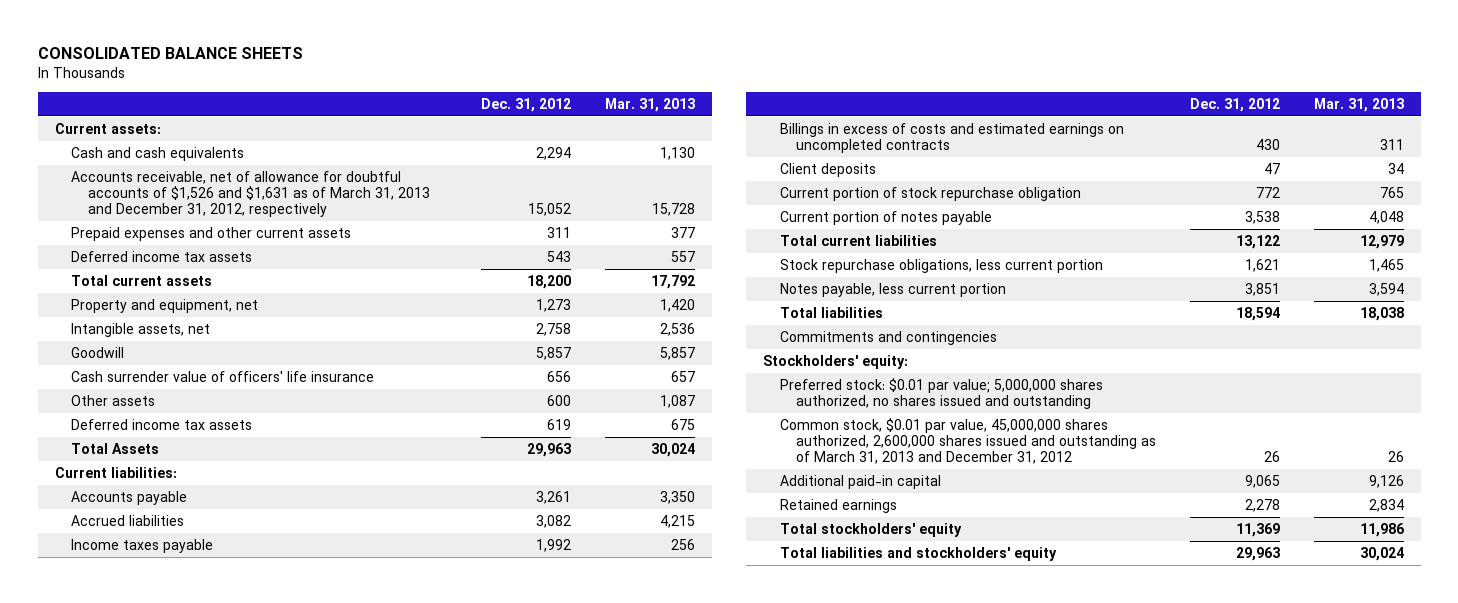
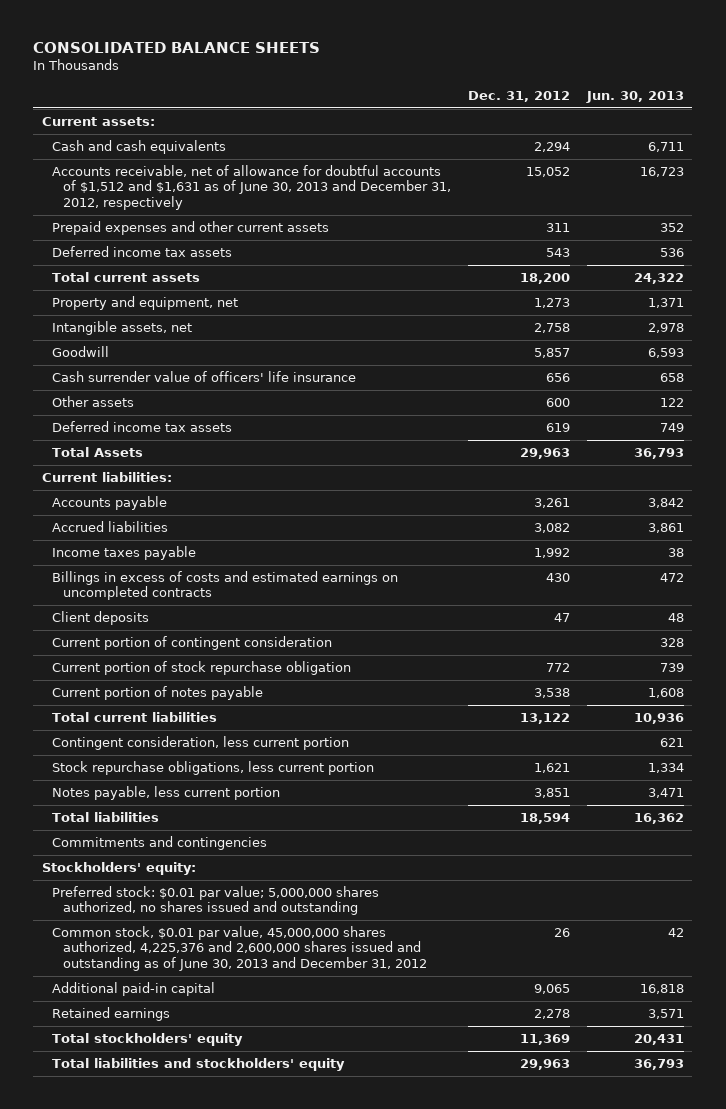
- | Dec. 31, 2012 | Mar. 31, 2013
+ | Dec. 31, 2012 | Jun. 30, 2013
- Accounts receivable, net of allowance for doubtful accounts of $1,526 and $1,631 as of March 31, 2013 and December 31, 2012, respectively | 15,052 | 15,728
+ Accounts receivable, net of allowance for doubtful accounts of $1,512 and $1,631 as of June 30, 2013 and December 31, 2012, respectively | 15,052 | 16,723
+ Current portion of contingent consideration | | 328
+ Contingent consideration, less current portion | | 621
- Common stock, $0.01 par value, 45,000,000 shares authorized, 2,600,000 shares issued and outstanding as of March 31, 2013 and December 31, 2012 | 26 | 26
+ Common stock, $0.01 par value, 45,000,000 shares authorized, 4,225,376 and 2,600,000 shares issued and outstanding as of June 30, 2013 and December 31, 2012 | 26 | 42

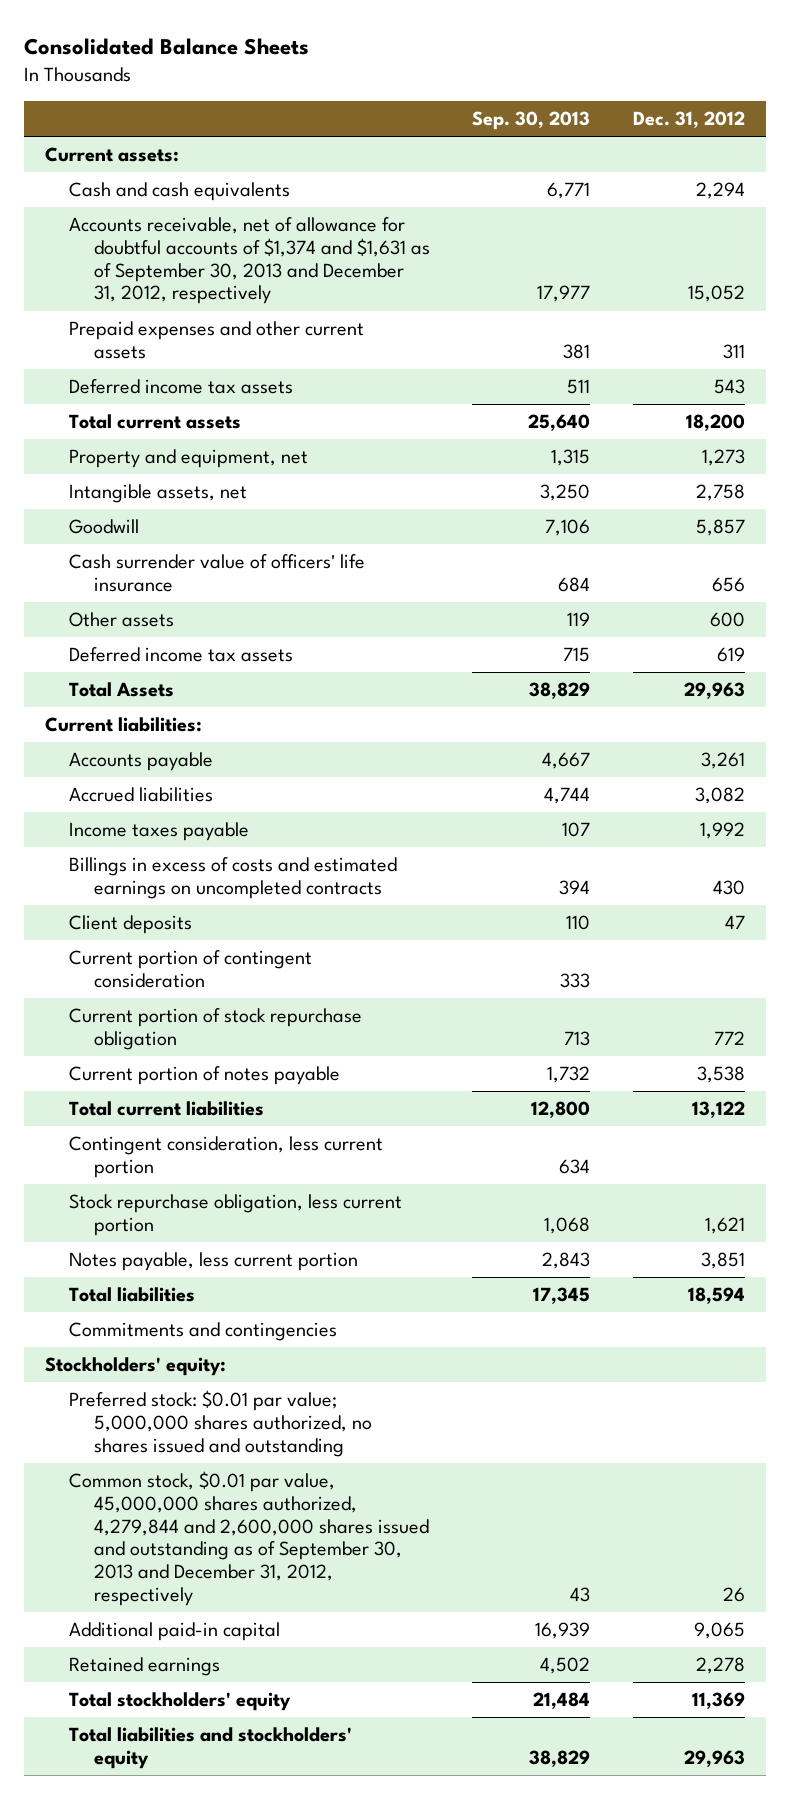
- CONSOLIDATED BALANCE SHEETS
+ Consolidated Balance Sheets
- | Dec. 31, 2012 | Jun. 30, 2013
+ | Sep. 30, 2013 | Dec. 31, 2012
- Accounts receivable, net of allowance for doubtful accounts of $1,512 and $1,631 as of June 30, 2013 and December 31, 2012, respectively | 15,052 | 16,723
+ Accounts receivable, net of allowance for doubtful accounts of $1,374 and $1,631 as of September 30, 2013 and December 31, 2012, respectively | 17,977 | 15,052
- Stock repurchase obligations, less current portion | 1,621 | 1,334
+ Stock repurchase obligation, less current portion | 1,068 | 1,621
- Common stock, $0.01 par value, 45,000,000 shares authorized, 4,225,376 and 2,600,000 shares issued and outstanding as of June 30, 2013 and December 31, 2012 | 26 | 42
+ Common stock, $0.01 par value, 45,000,000 shares authorized, 4,279,844 and 2,600,000 shares issued and outstanding as of September 30, 2013 and December 31, 2012, respectively | 43 | 26

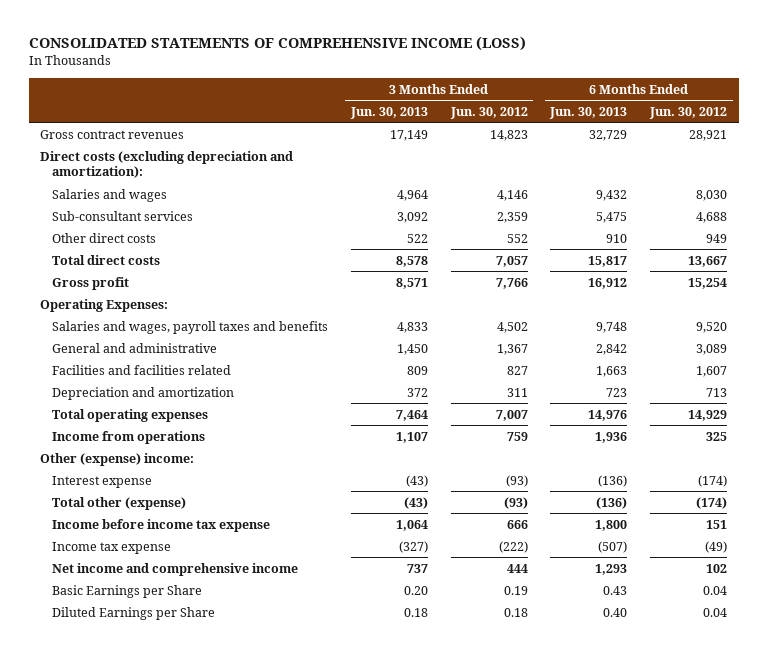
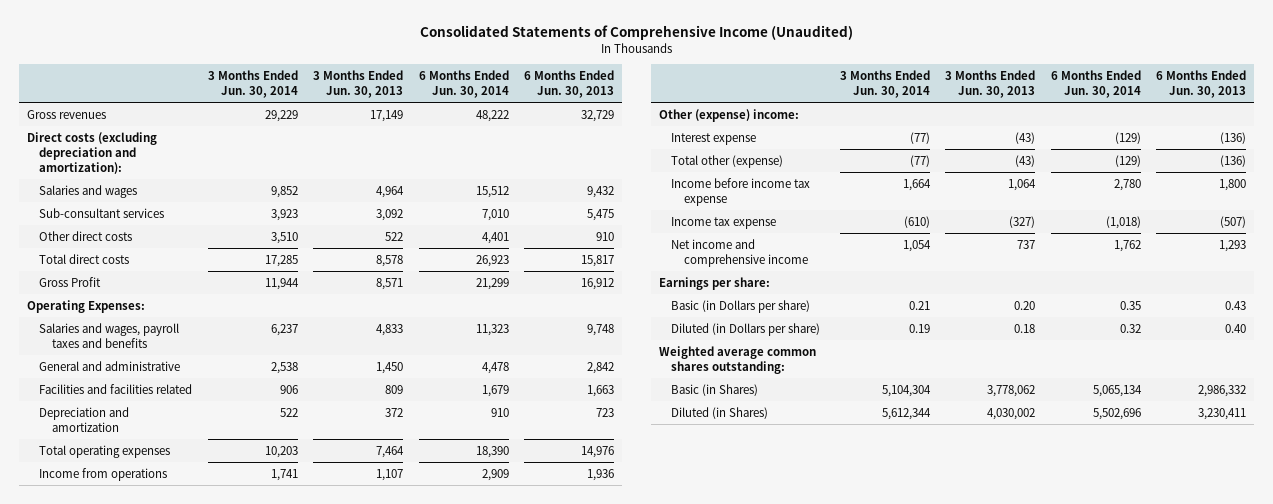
- CONSOLIDATED STATEMENTS OF COMPREHENSIVE INCOME (LOSS)
+ Consolidated Statements of Comprehensive Income (Unaudited)
- | 3 Months Ended Jun. 30, 2013 | 3 Months Ended Jun. 30, 2012 | 6 Months Ended Jun. 30, 2013 | 6 Months Ended Jun. 30, 2012
+ | 3 Months Ended Jun. 30, 2014 | 3 Months Ended Jun. 30, 2013 | 6 Months Ended Jun. 30, 2014 | 6 Months Ended Jun. 30, 2013
- Gross contract revenues | 17,149 | 14,823 | 32,729 | 28,921
+ Gross revenues | 29,229 | 17,149 | 48,222 | 32,729
- Gross profit | 8,571 | 7,766 | 16,912 | 15,254
+ Gross Profit | 11,944 | 8,571 | 21,299 | 16,912
- Basic Earnings per Share | 0.20 | 0.19 | 0.43 | 0.04
- Diluted Earnings per Share | 0.18 | 0.18 | 0.40 | 0.04
+ Earnings per share:
+ Basic (in Dollars per share) | 0.21 | 0.20 | 0.35 | 0.43
+ Diluted (in Dollars per share) | 0.19 | 0.18 | 0.32 | 0.40
+ Weighted average common shares outstanding:
+ Basic (in Shares) | 5,104,304 | 3,778,062 | 5,065,134 | 2,986,332
+ Diluted (in Shares) | 5,612,344 | 4,030,002 | 5,502,696 | 3,230,411

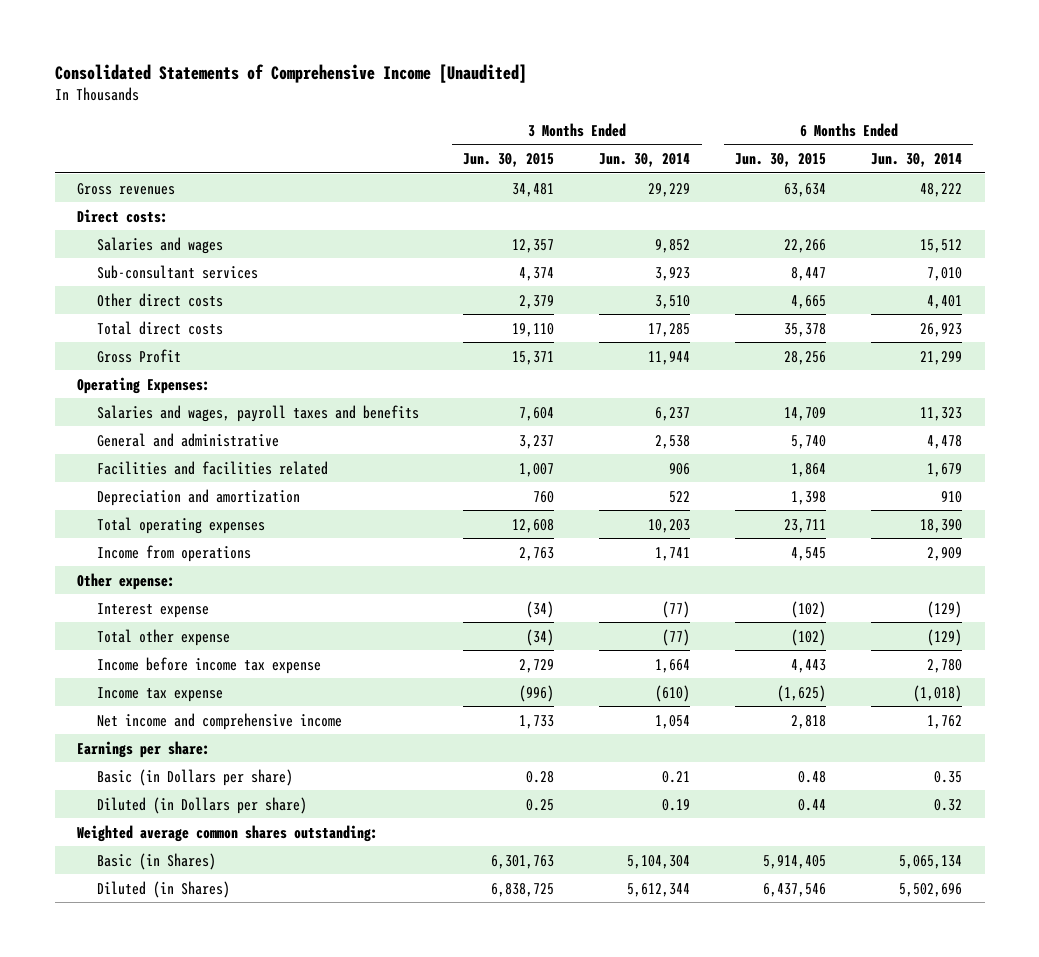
- Consolidated Statements of Comprehensive Income (Unaudited)
+ Consolidated Statements of Comprehensive Income [Unaudited]
- | 3 Months Ended Jun. 30, 2014 | 3 Months Ended Jun. 30, 2013 | 6 Months Ended Jun. 30, 2014 | 6 Months Ended Jun. 30, 2013
+ | 3 Months Ended Jun. 30, 2015 | 3 Months Ended Jun. 30, 2014 | 6 Months Ended Jun. 30, 2015 | 6 Months Ended Jun. 30, 2014
- Direct costs (excluding depreciation and amortization):
+ Direct costs:
- Other (expense) income:
+ Other expense:
- Total other (expense) | (77) | (43) | (129) | (136)
+ Total other expense | (34) | (77) | (102) | (129)

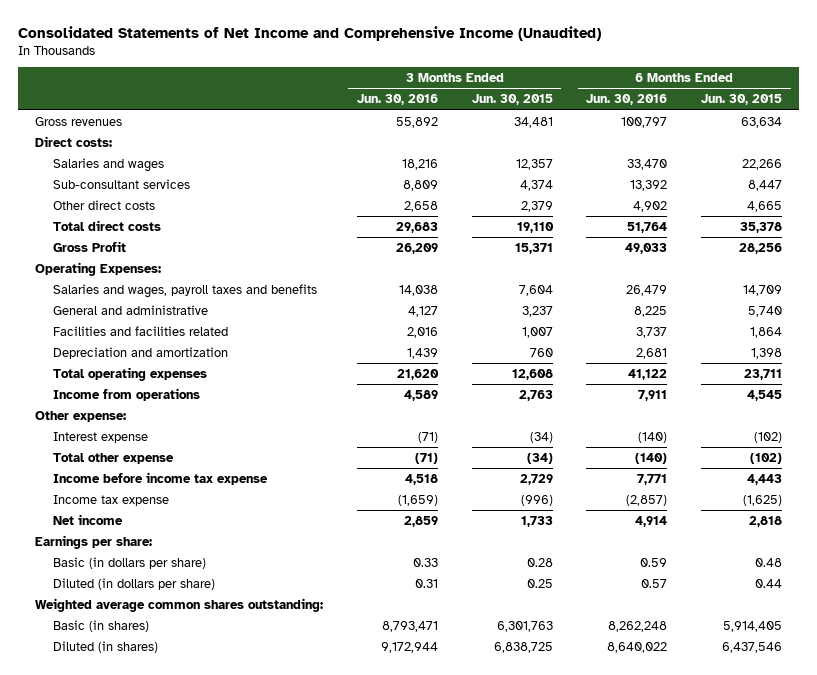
- Consolidated Statements of Comprehensive Income [Unaudited]
+ Consolidated Statements of Net Income and Comprehensive Income (Unaudited)
- | 3 Months Ended Jun. 30, 2015 | 3 Months Ended Jun. 30, 2014 | 6 Months Ended Jun. 30, 2015 | 6 Months Ended Jun. 30, 2014
+ | 3 Months Ended Jun. 30, 2016 | 3 Months Ended Jun. 30, 2015 | 6 Months Ended Jun. 30, 2016 | 6 Months Ended Jun. 30, 2015
- Net income and comprehensive income | 1,733 | 1,054 | 2,818 | 1,762
+ Net income | 2,859 | 1,733 | 4,914 | 2,818
- Basic (in Dollars per share) | 0.28 | 0.21 | 0.48 | 0.35
- Diluted (in Dollars per share) | 0.25 | 0.19 | 0.44 | 0.32
+ Basic (in dollars per share) | 0.33 | 0.28 | 0.59 | 0.48
+ Diluted (in dollars per share) | 0.31 | 0.25 | 0.57 | 0.44
- Basic (in Shares) | 6,301,763 | 5,104,304 | 5,914,405 | 5,065,134
- Diluted (in Shares) | 6,838,725 | 5,612,344 | 6,437,546 | 5,502,696
+ Basic (in shares) | 8,793,471 | 6,301,763 | 8,262,248 | 5,914,405
+ Diluted (in shares) | 9,172,944 | 6,838,725 | 8,640,022 | 6,437,546

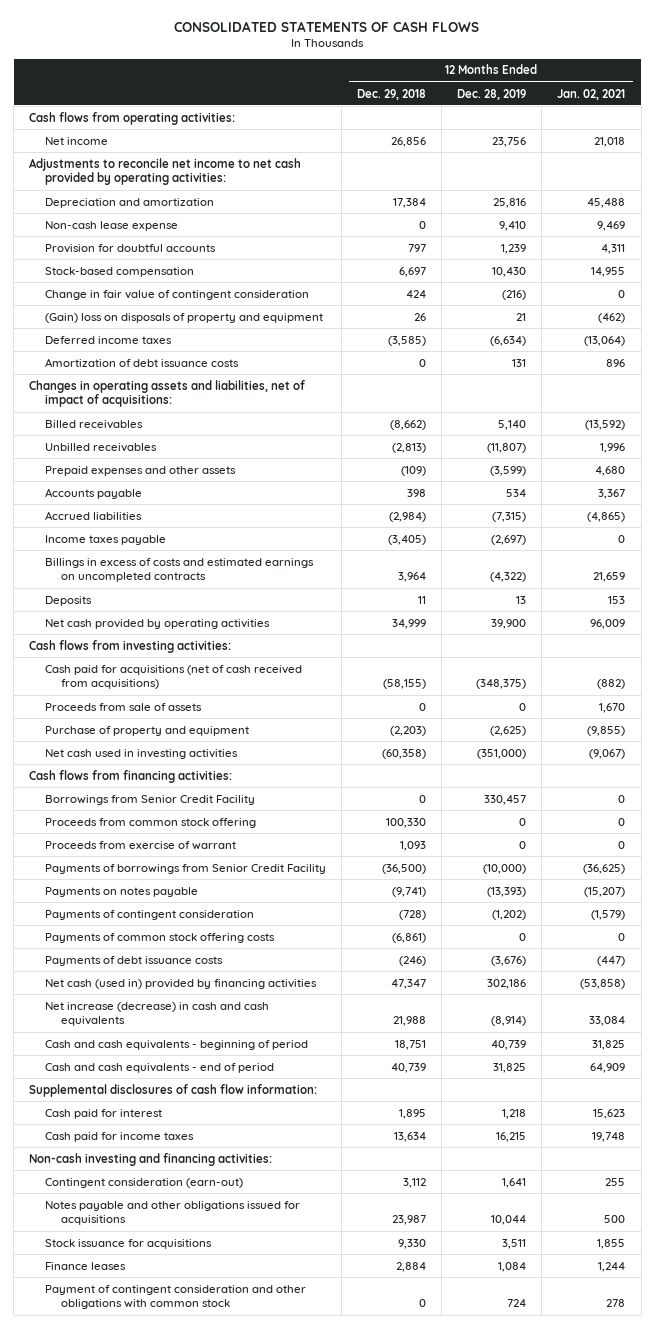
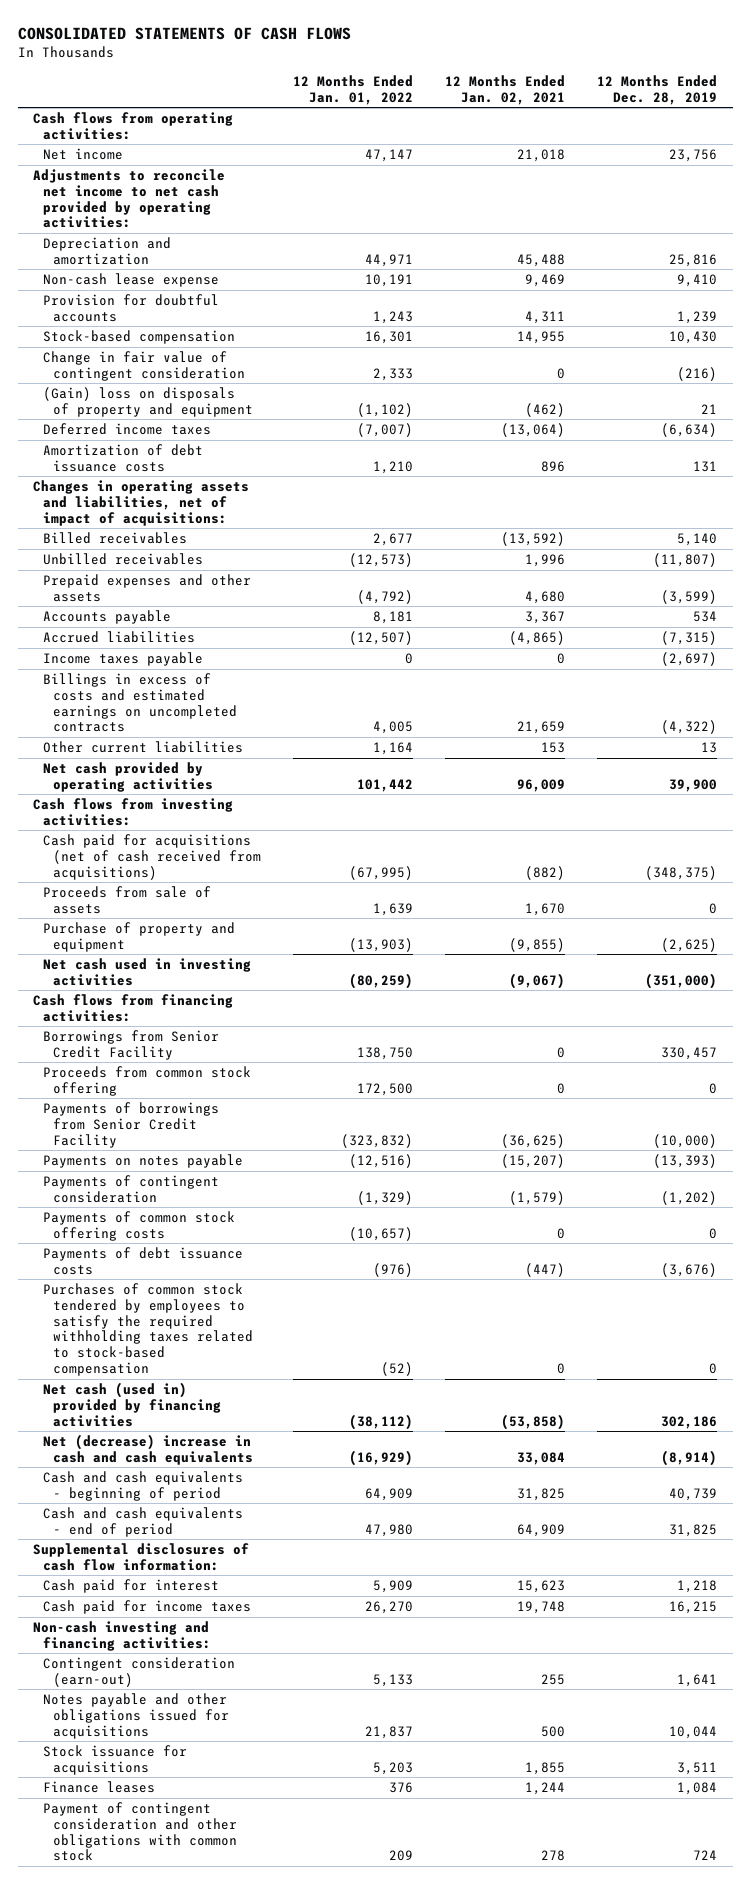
- | 12 Months Ended Dec. 29, 2018 | 12 Months Ended Dec. 28, 2019 | 12 Months Ended Jan. 02, 2021
+ | 12 Months Ended Jan. 01, 2022 | 12 Months Ended Jan. 02, 2021 | 12 Months Ended Dec. 28, 2019
- Deposits | 11 | 13 | 153
+ Other current liabilities | 1,164 | 153 | 13
- Proceeds from exercise of warrant | 1,093 | 0 | 0
+ Purchases of common stock tendered by employees to satisfy the required withholding taxes related to stock-based compensation | (52) | 0 | 0
- Net increase (decrease) in cash and cash equivalents | 21,988 | (8,914) | 33,084
+ Net (decrease) increase in cash and cash equivalents | (16,929) | 33,084 | (8,914)

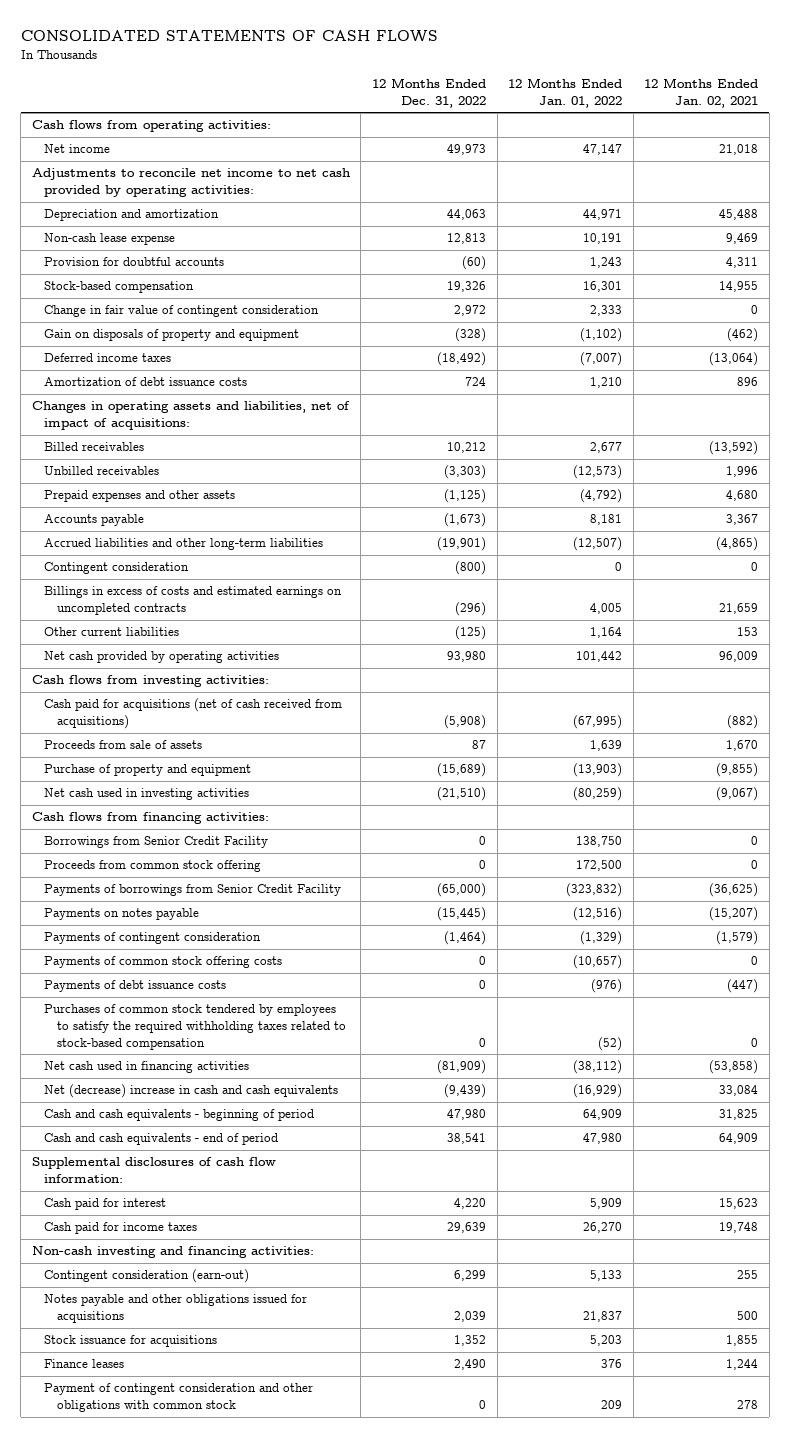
- | 12 Months Ended Jan. 01, 2022 | 12 Months Ended Jan. 02, 2021 | 12 Months Ended Dec. 28, 2019
+ | 12 Months Ended Dec. 31, 2022 | 12 Months Ended Jan. 01, 2022 | 12 Months Ended Jan. 02, 2021
- (Gain) loss on disposals of property and equipment | (1,102) | (462) | 21
+ Gain on disposals of property and equipment | (328) | (1,102) | (462)
- Accrued liabilities | (12,507) | (4,865) | (7,315)
- Income taxes payable | 0 | 0 | (2,697)
+ Accrued liabilities and other long-term liabilities | (19,901) | (12,507) | (4,865)
+ Contingent consideration | (800) | 0 | 0
- Net cash (used in) provided by financing activities | (38,112) | (53,858) | 302,186
+ Net cash used in financing activities | (81,909) | (38,112) | (53,858)

